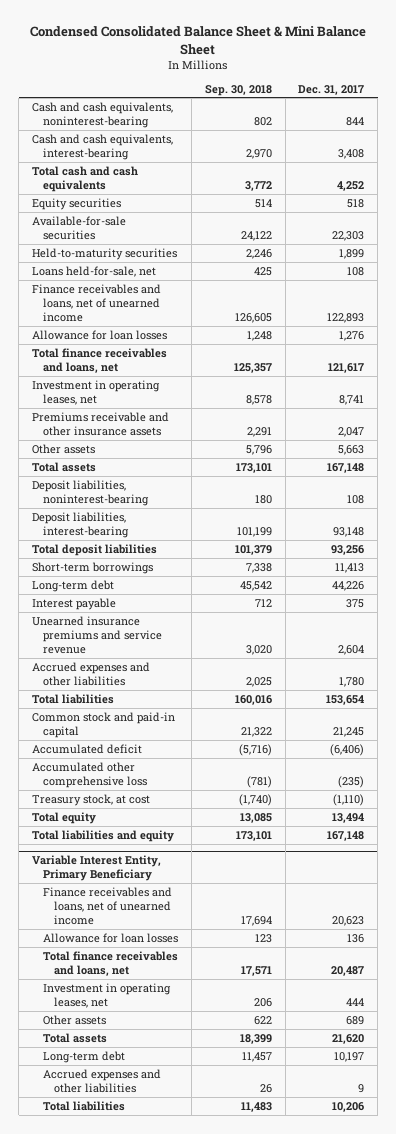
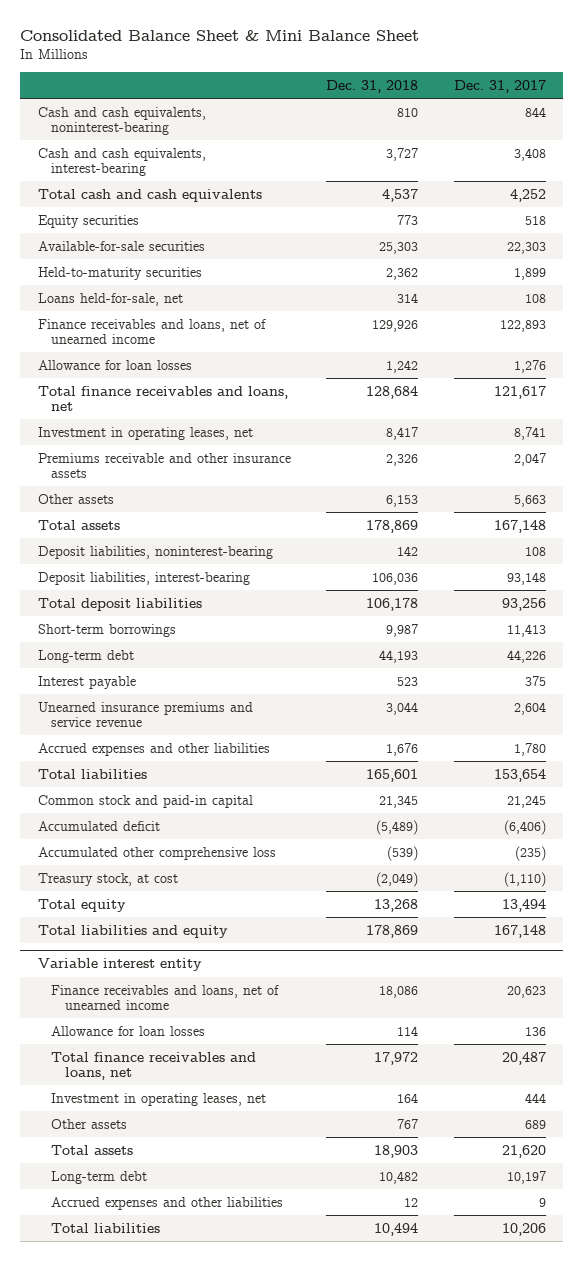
- Condensed Consolidated Balance Sheet & Mini Balance Sheet
+ Consolidated Balance Sheet & Mini Balance Sheet
- | Sep. 30, 2018 | Dec. 31, 2017
+ | Dec. 31, 2018 | Dec. 31, 2017
- Variable Interest Entity, Primary Beneficiary
+ Variable interest entity

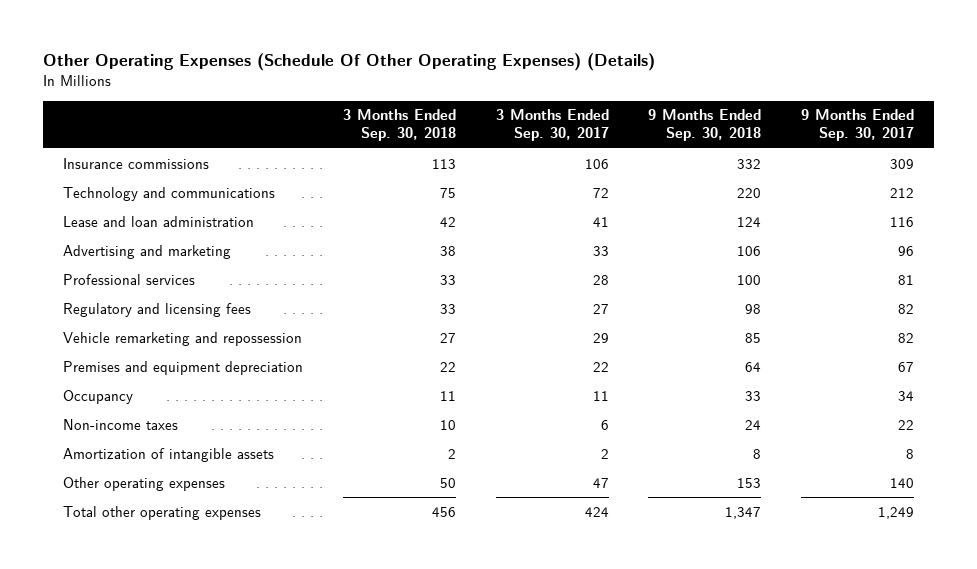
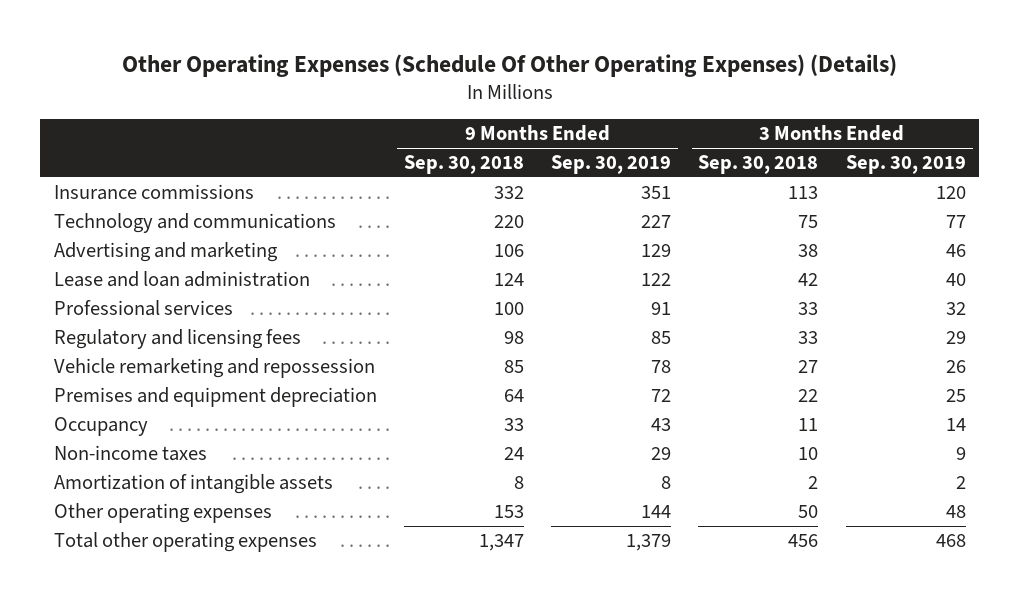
- | 3 Months Ended Sep. 30, 2018 | 3 Months Ended Sep. 30, 2017 | 9 Months Ended Sep. 30, 2018 | 9 Months Ended Sep. 30, 2017
+ | 9 Months Ended Sep. 30, 2018 | 9 Months Ended Sep. 30, 2019 | 3 Months Ended Sep. 30, 2018 | 3 Months Ended Sep. 30, 2019
moved down: Lease and loan administration | 124 | 122 | 42 | 40

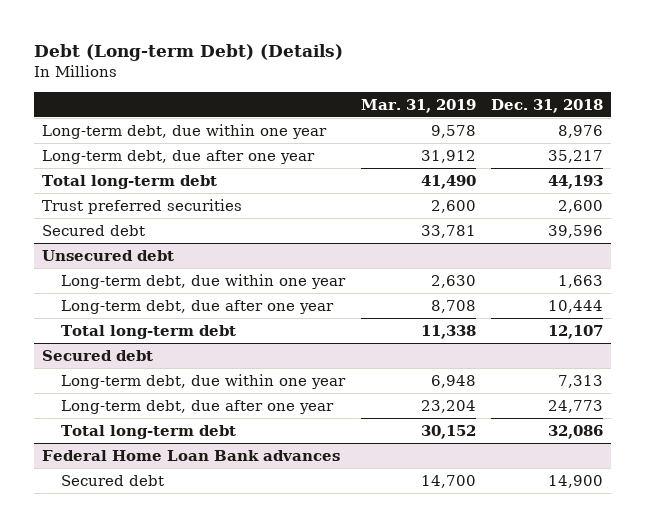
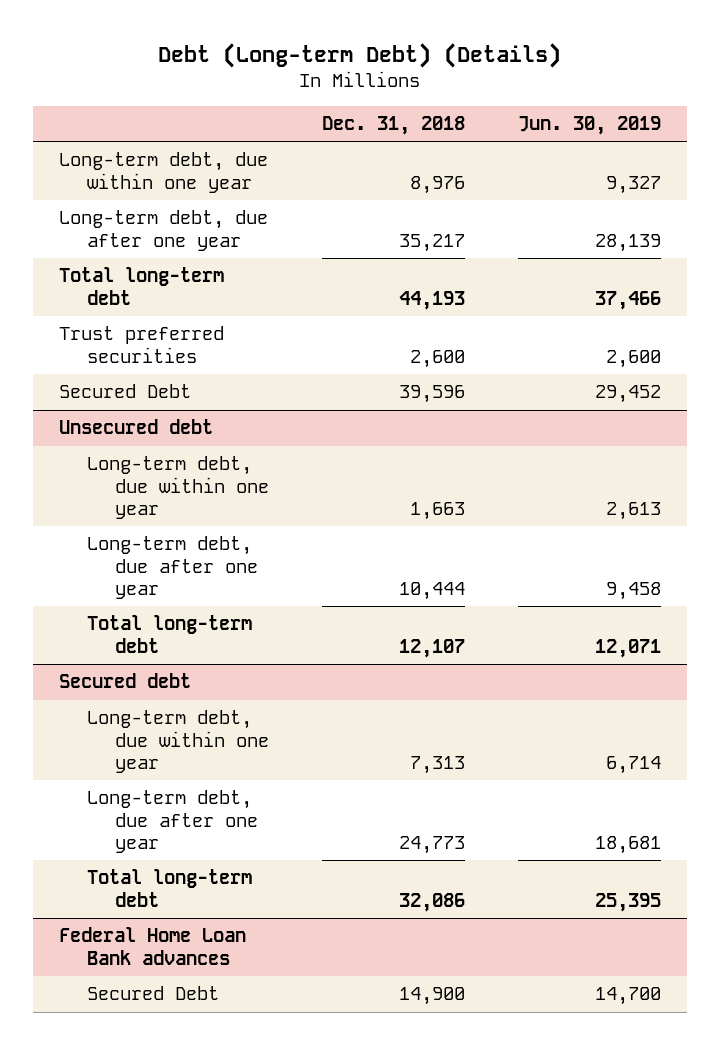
- | Mar. 31, 2019 | Dec. 31, 2018
+ | Dec. 31, 2018 | Jun. 30, 2019
- Secured debt | 33,781 | 39,596
+ Secured Debt | 39,596 | 29,452
@ Federal Home Loan Bank advances
- Secured debt | 14,700 | 14,900
+ Secured Debt | 14,900 | 14,700

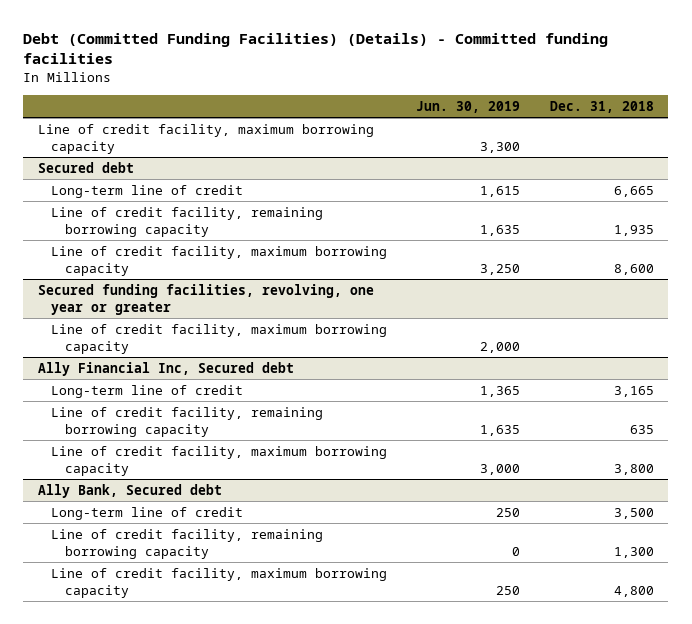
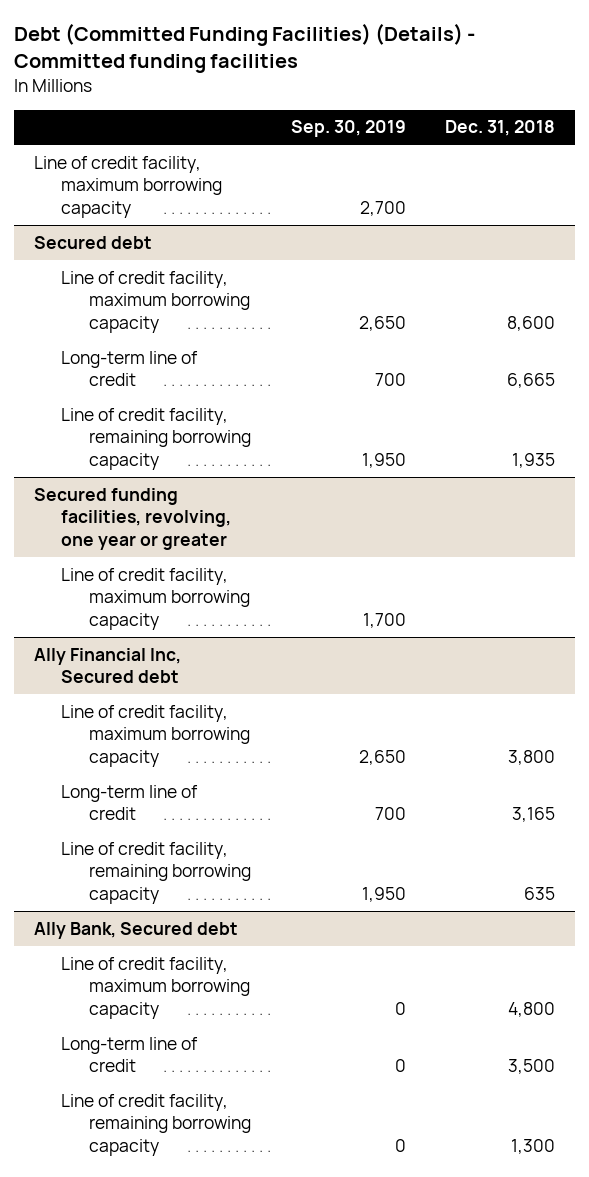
- | Jun. 30, 2019 | Dec. 31, 2018
+ | Sep. 30, 2019 | Dec. 31, 2018
@ Secured debt
moved up: Line of credit facility, maximum borrowing capacity | 2,650 | 8,600
@ Ally Financial Inc, Secured debt
moved up: Line of credit facility, maximum borrowing capacity | 2,650 | 3,800
@ Ally Bank, Secured debt
moved up: Line of credit facility, maximum borrowing capacity | 0 | 4,800

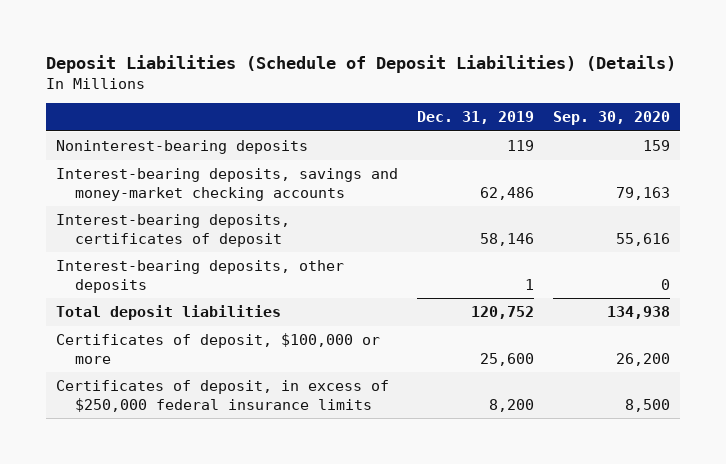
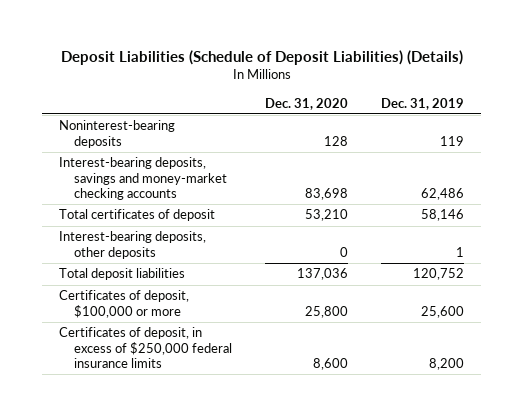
- | Dec. 31, 2019 | Sep. 30, 2020
+ | Dec. 31, 2020 | Dec. 31, 2019
- Interest-bearing deposits, certificates of deposit | 58,146 | 55,616
+ Total certificates of deposit | 53,210 | 58,146

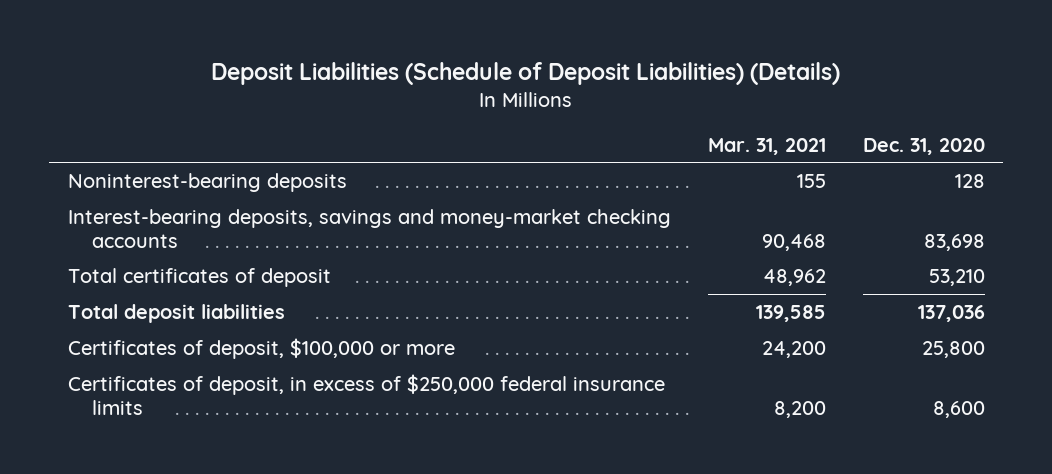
- | Dec. 31, 2020 | Dec. 31, 2019
+ | Mar. 31, 2021 | Dec. 31, 2020
- Interest-bearing deposits, other deposits | 0 | 1

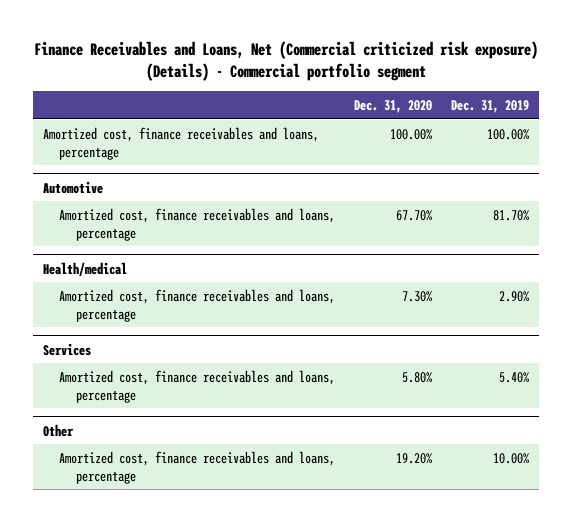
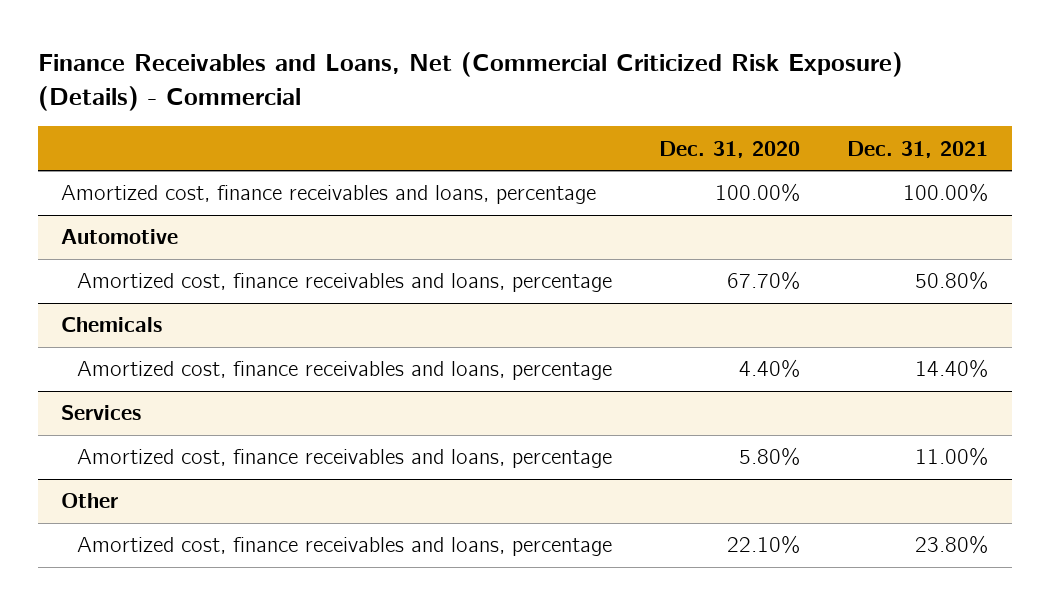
- Finance Receivables and Loans, Net (Commercial criticized risk exposure) (Details) - Commercial portfolio segment
+ Finance Receivables and Loans, Net (Commercial Criticized Risk Exposure) (Details) - Commercial
- | Dec. 31, 2020 | Dec. 31, 2019
+ | Dec. 31, 2020 | Dec. 31, 2021
- Health/medical
- Amortized cost, finance receivables and loans, percentage | 7.30% | 2.90%
+ Chemicals
+ Amortized cost, finance receivables and loans, percentage | 4.40% | 14.40%
@ Other
- Amortized cost, finance receivables and loans, percentage | 19.20% | 10.00%
+ Amortized cost, finance receivables and loans, percentage | 22.10% | 23.80%

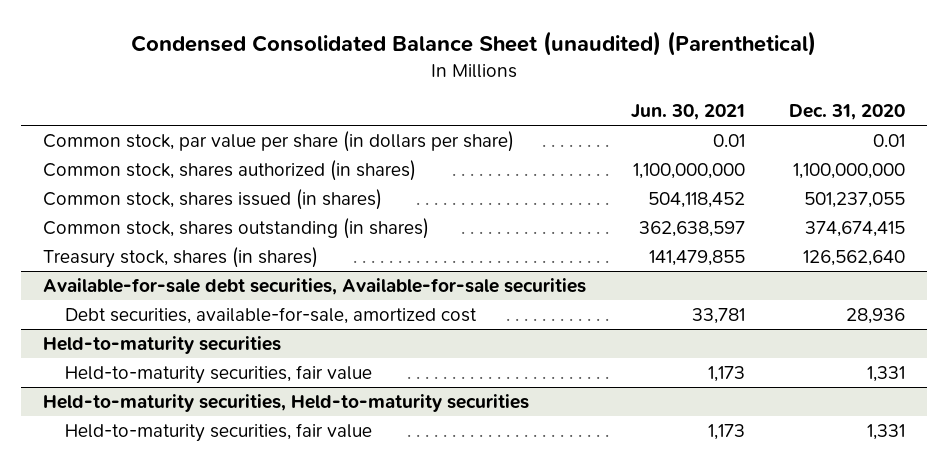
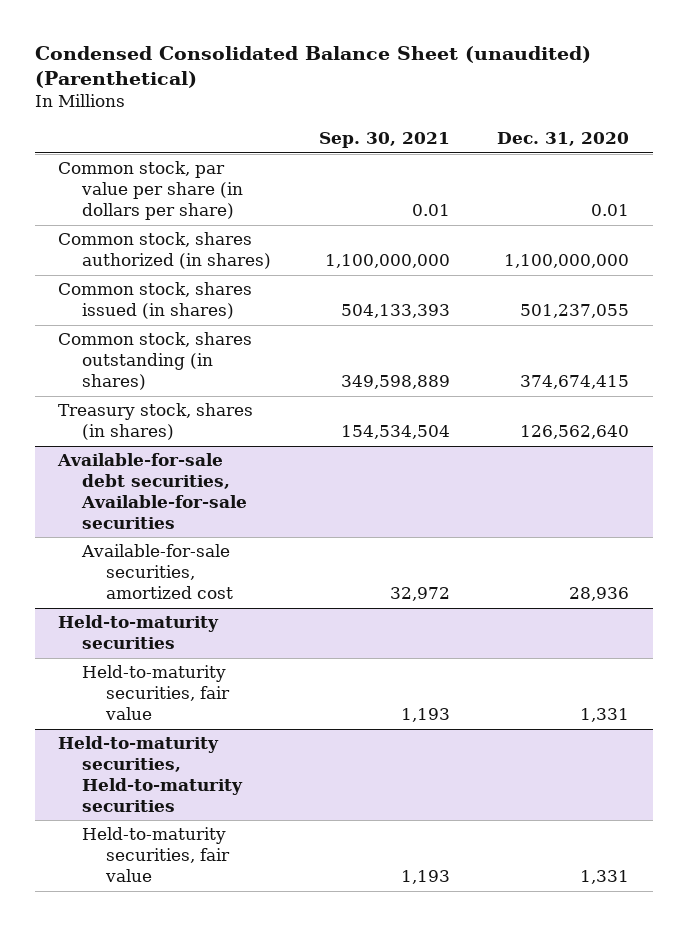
- | Jun. 30, 2021 | Dec. 31, 2020
+ | Sep. 30, 2021 | Dec. 31, 2020
@ Available-for-sale debt securities, Available-for-sale securities
- Debt securities, available-for-sale, amortized cost | 33,781 | 28,936
+ Available-for-sale securities, amortized cost | 32,972 | 28,936

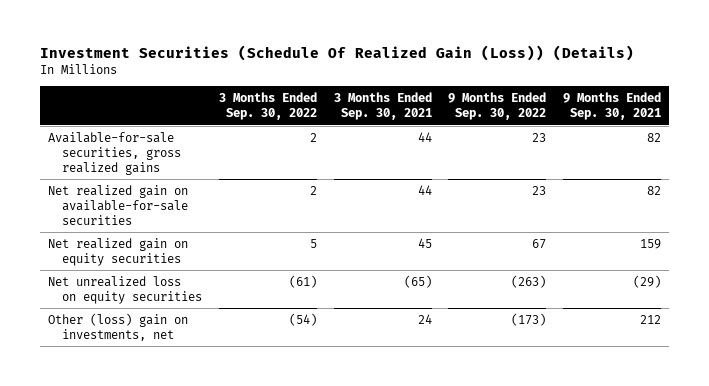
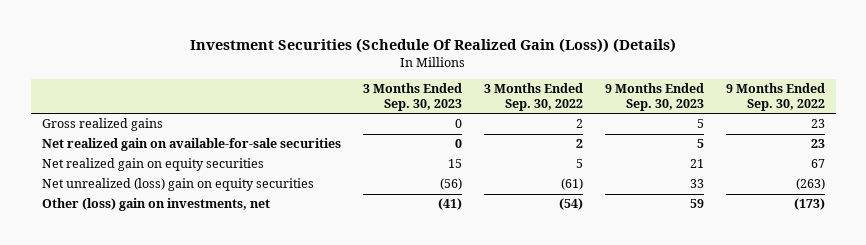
- | 3 Months Ended Sep. 30, 2022 | 3 Months Ended Sep. 30, 2021 | 9 Months Ended Sep. 30, 2022 | 9 Months Ended Sep. 30, 2021
+ | 3 Months Ended Sep. 30, 2023 | 3 Months Ended Sep. 30, 2022 | 9 Months Ended Sep. 30, 2023 | 9 Months Ended Sep. 30, 2022
- Available-for-sale securities, gross realized gains | 2 | 44 | 23 | 82
+ Gross realized gains | 0 | 2 | 5 | 23
- Net unrealized loss on equity securities | (61) | (65) | (263) | (29)
+ Net unrealized (loss) gain on equity securities | (56) | (61) | 33 | (263)

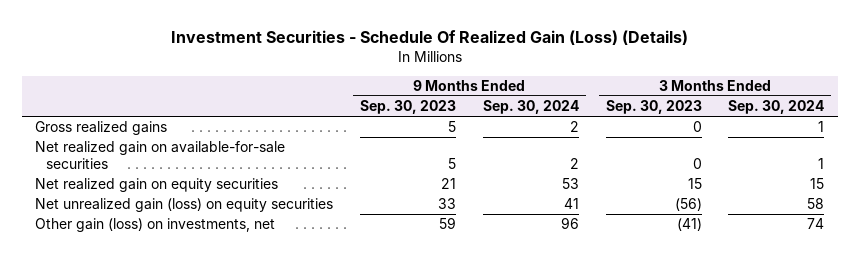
- Investment Securities (Schedule Of Realized Gain (Loss)) (Details)
+ Investment Securities - Schedule Of Realized Gain (Loss) (Details)
- | 3 Months Ended Sep. 30, 2023 | 3 Months Ended Sep. 30, 2022 | 9 Months Ended Sep. 30, 2023 | 9 Months Ended Sep. 30, 2022
+ | 9 Months Ended Sep. 30, 2023 | 9 Months Ended Sep. 30, 2024 | 3 Months Ended Sep. 30, 2023 | 3 Months Ended Sep. 30, 2024
- Net unrealized (loss) gain on equity securities | (56) | (61) | 33 | (263)
- Other (loss) gain on investments, net | (41) | (54) | 59 | (173)
+ Net unrealized gain (loss) on equity securities | 33 | 41 | (56) | 58
+ Other gain (loss) on investments, net | 59 | 96 | (41) | 74

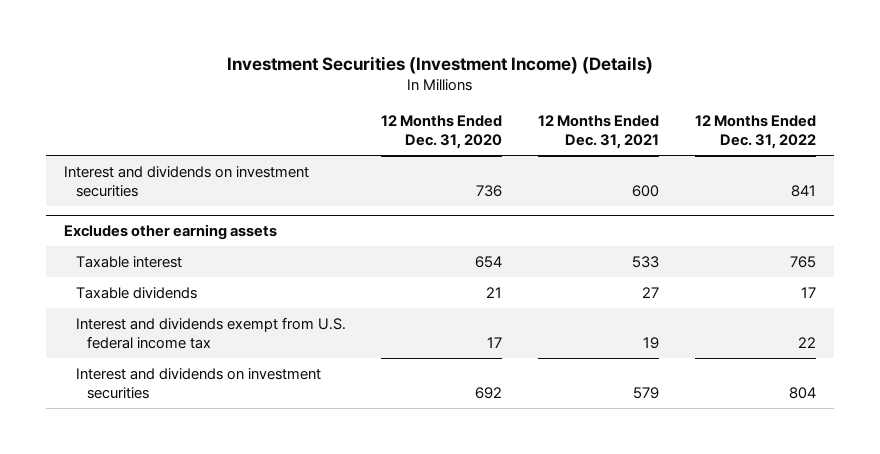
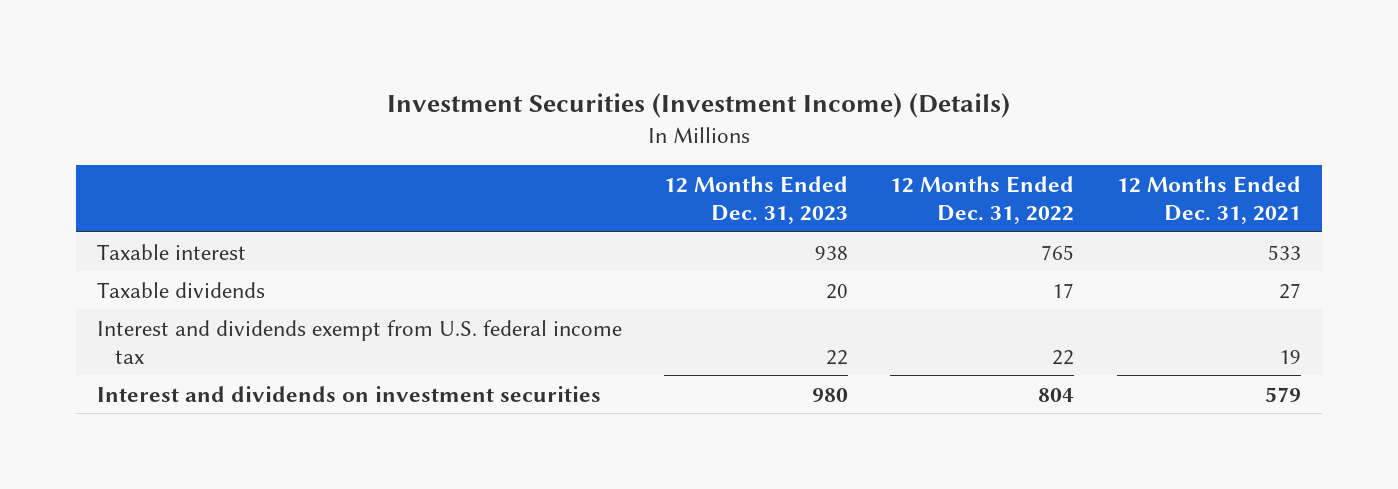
- | 12 Months Ended Dec. 31, 2020 | 12 Months Ended Dec. 31, 2021 | 12 Months Ended Dec. 31, 2022
+ | 12 Months Ended Dec. 31, 2023 | 12 Months Ended Dec. 31, 2022 | 12 Months Ended Dec. 31, 2021
- Interest and dividends on investment securities | 736 | 600 | 841
- Excludes other earning assets

